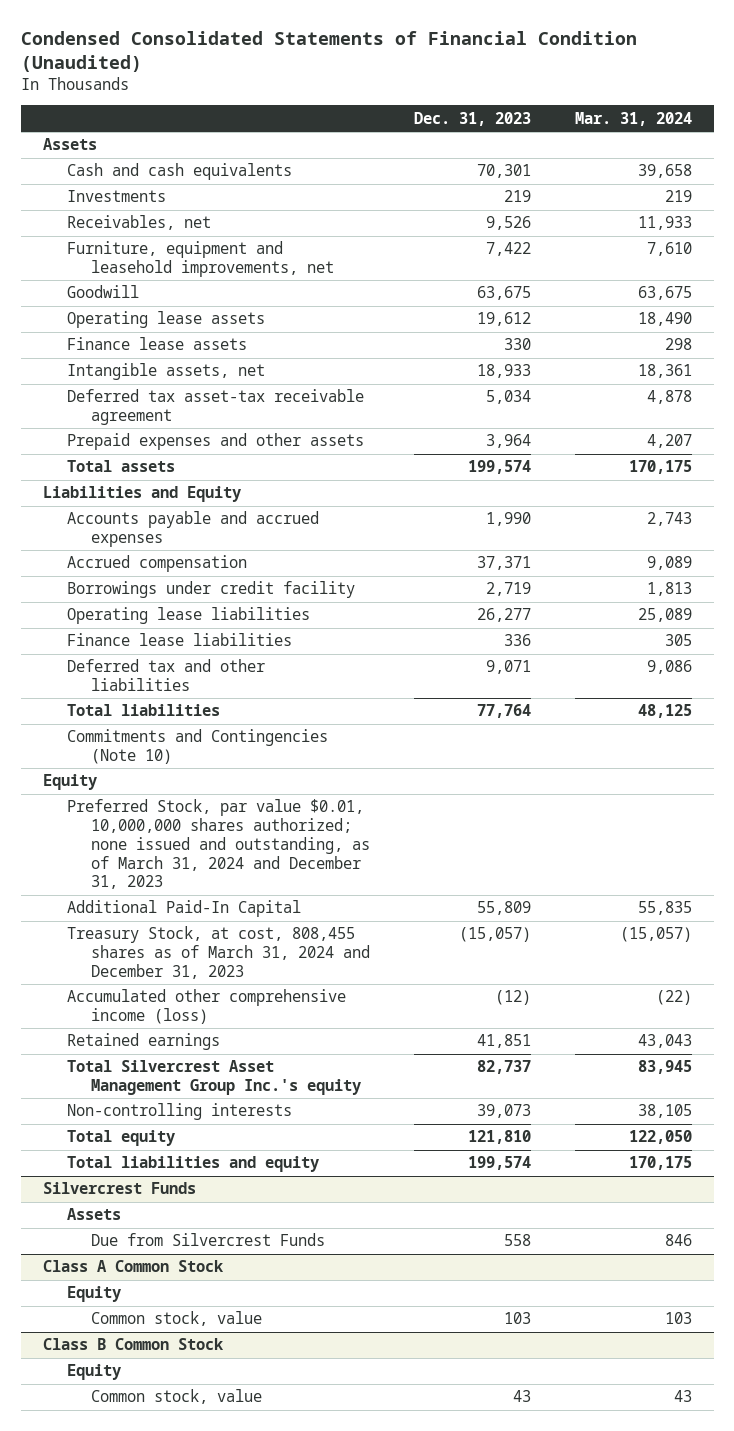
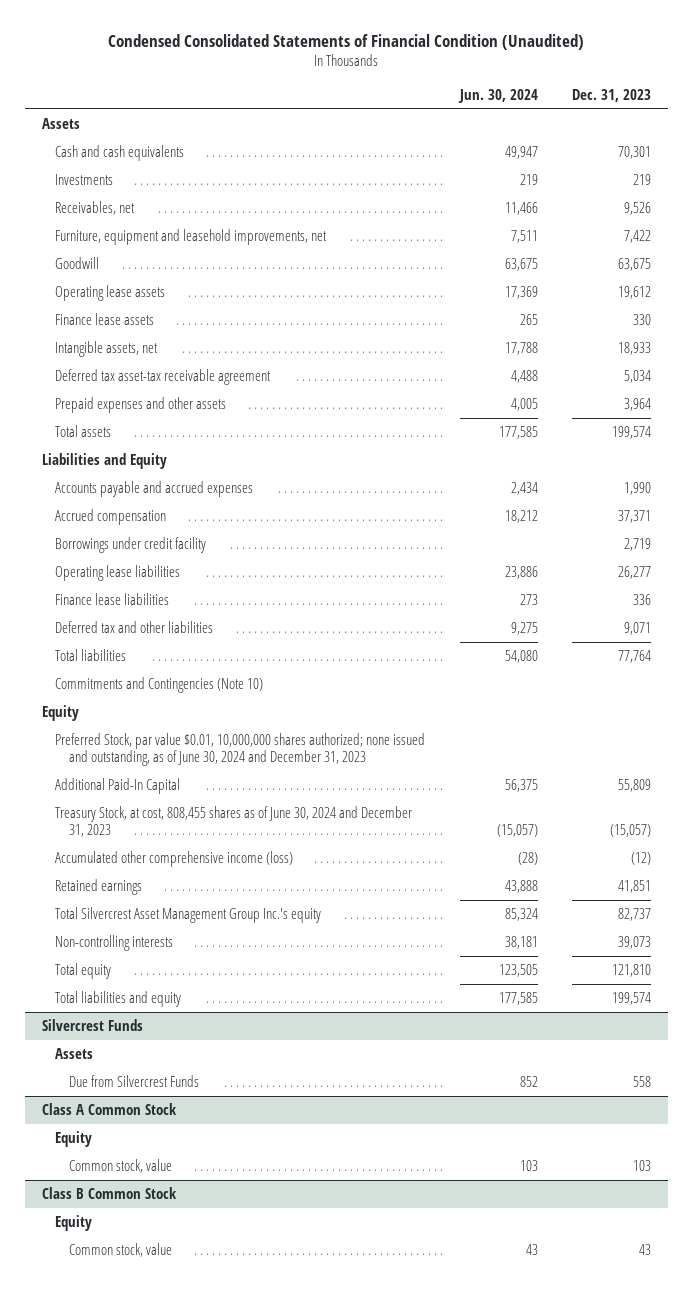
- | Dec. 31, 2023 | Mar. 31, 2024
+ | Jun. 30, 2024 | Dec. 31, 2023
- Preferred Stock, par value $0.01, 10,000,000 shares authorized; none issued and outstanding, as of March 31, 2024 and December 31, 2023
+ Preferred Stock, par value $0.01, 10,000,000 shares authorized; none issued and outstanding, as of June 30, 2024 and December 31, 2023
- Treasury Stock, at cost, 808,455 shares as of March 31, 2024 and December 31, 2023 | (15,057) | (15,057)
+ Treasury Stock, at cost, 808,455 shares as of June 30, 2024 and December 31, 2023 | (15,057) | (15,057)

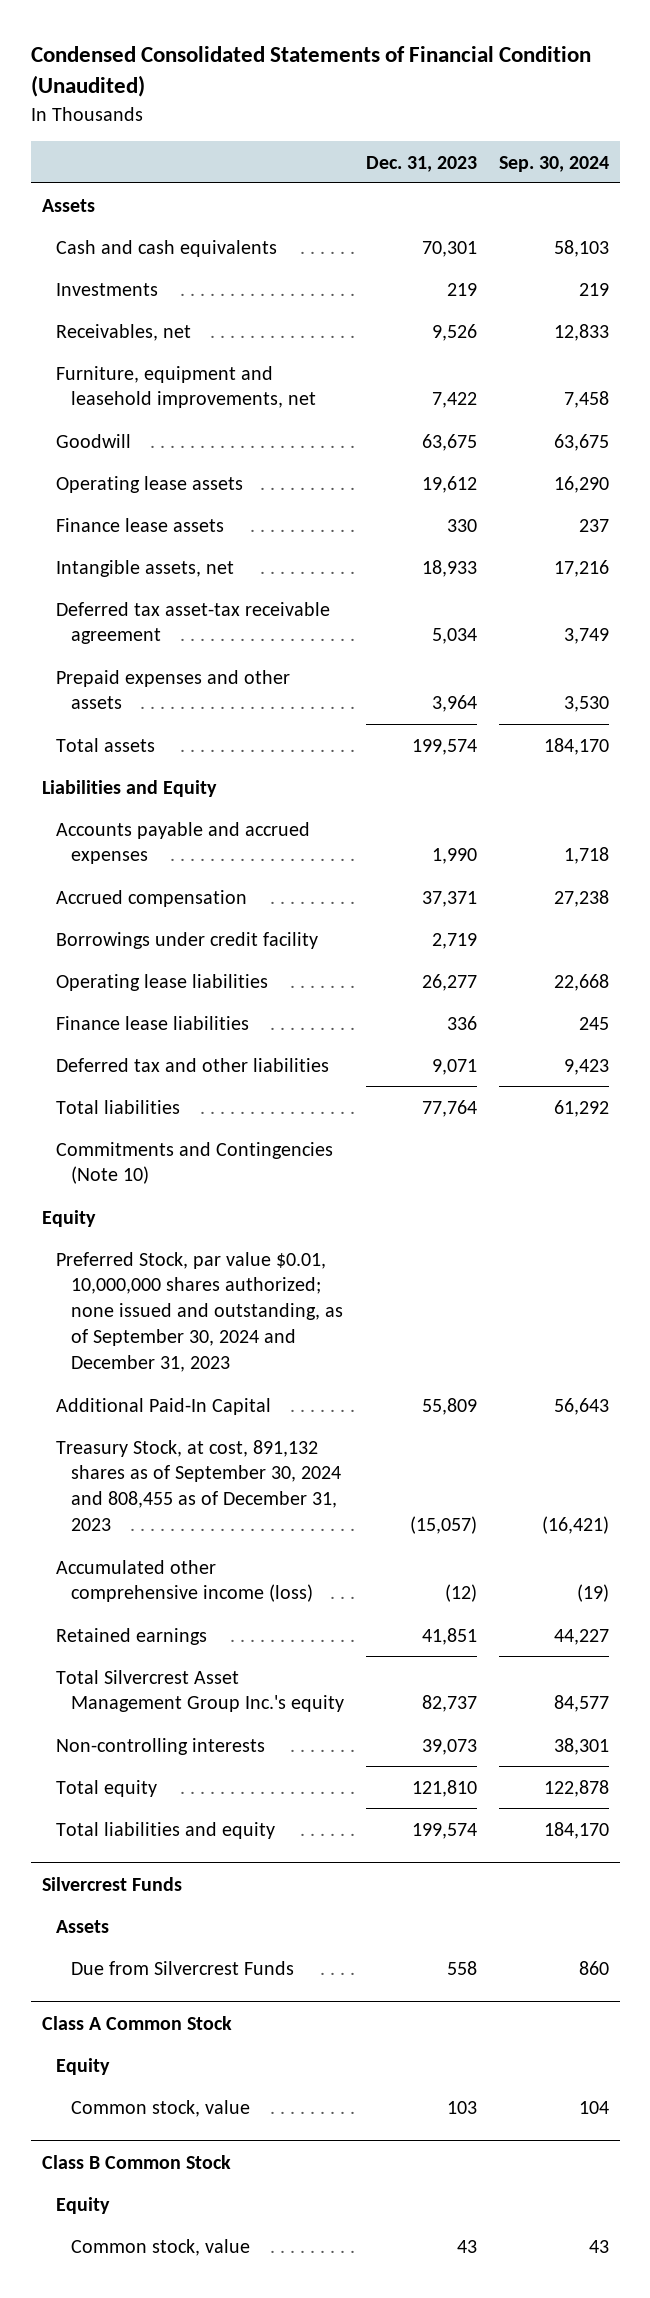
- | Jun. 30, 2024 | Dec. 31, 2023
+ | Dec. 31, 2023 | Sep. 30, 2024
- Preferred Stock, par value $0.01, 10,000,000 shares authorized; none issued and outstanding, as of June 30, 2024 and December 31, 2023
+ Preferred Stock, par value $0.01, 10,000,000 shares authorized; none issued and outstanding, as of September 30, 2024 and December 31, 2023
- Treasury Stock, at cost, 808,455 shares as of June 30, 2024 and December 31, 2023 | (15,057) | (15,057)
+ Treasury Stock, at cost, 891,132 shares as of September 30, 2024 and 808,455 as of December 31, 2023 | (15,057) | (16,421)

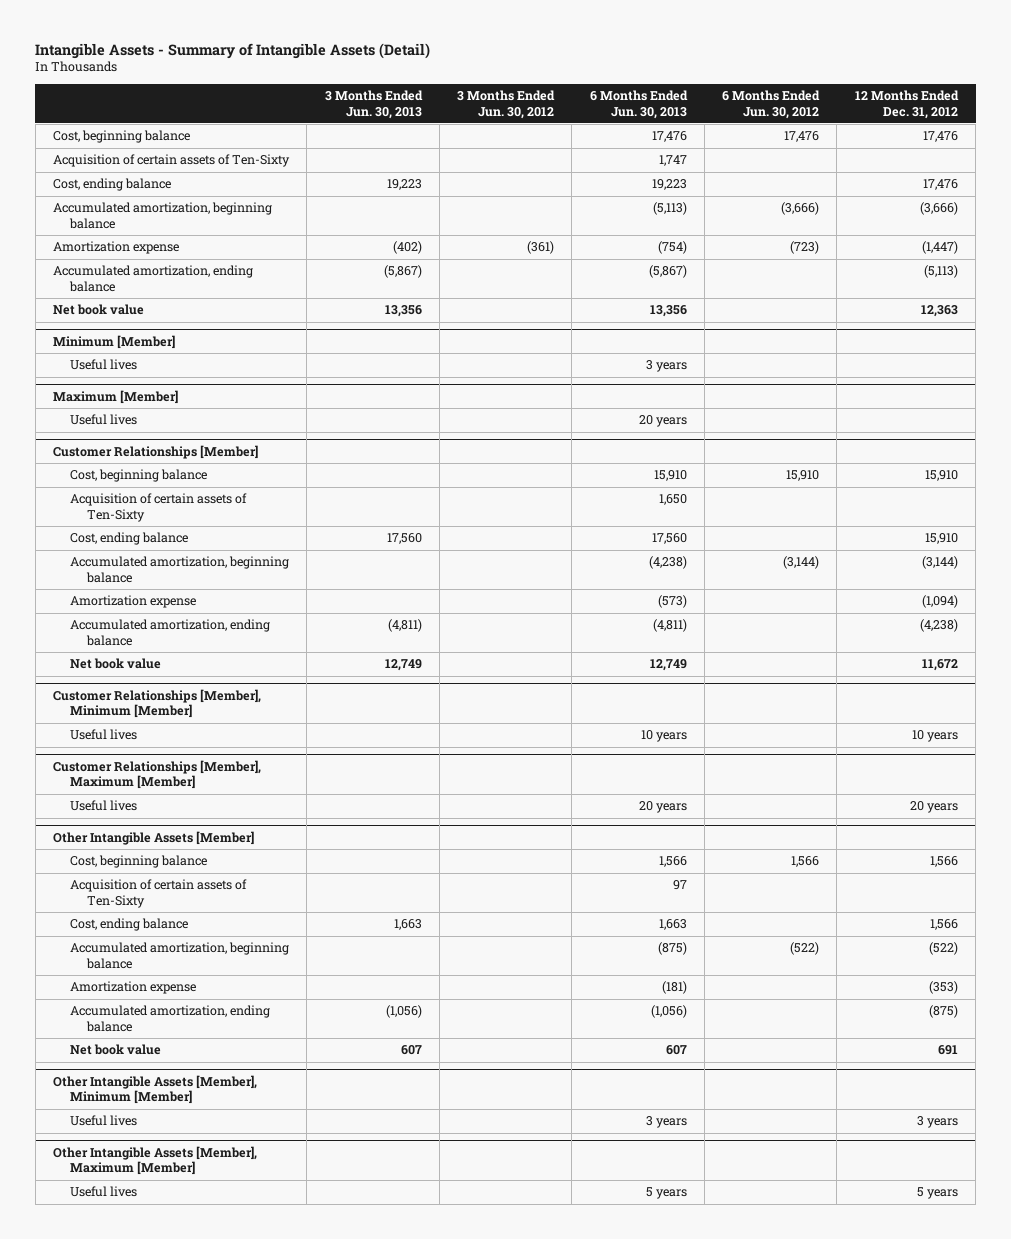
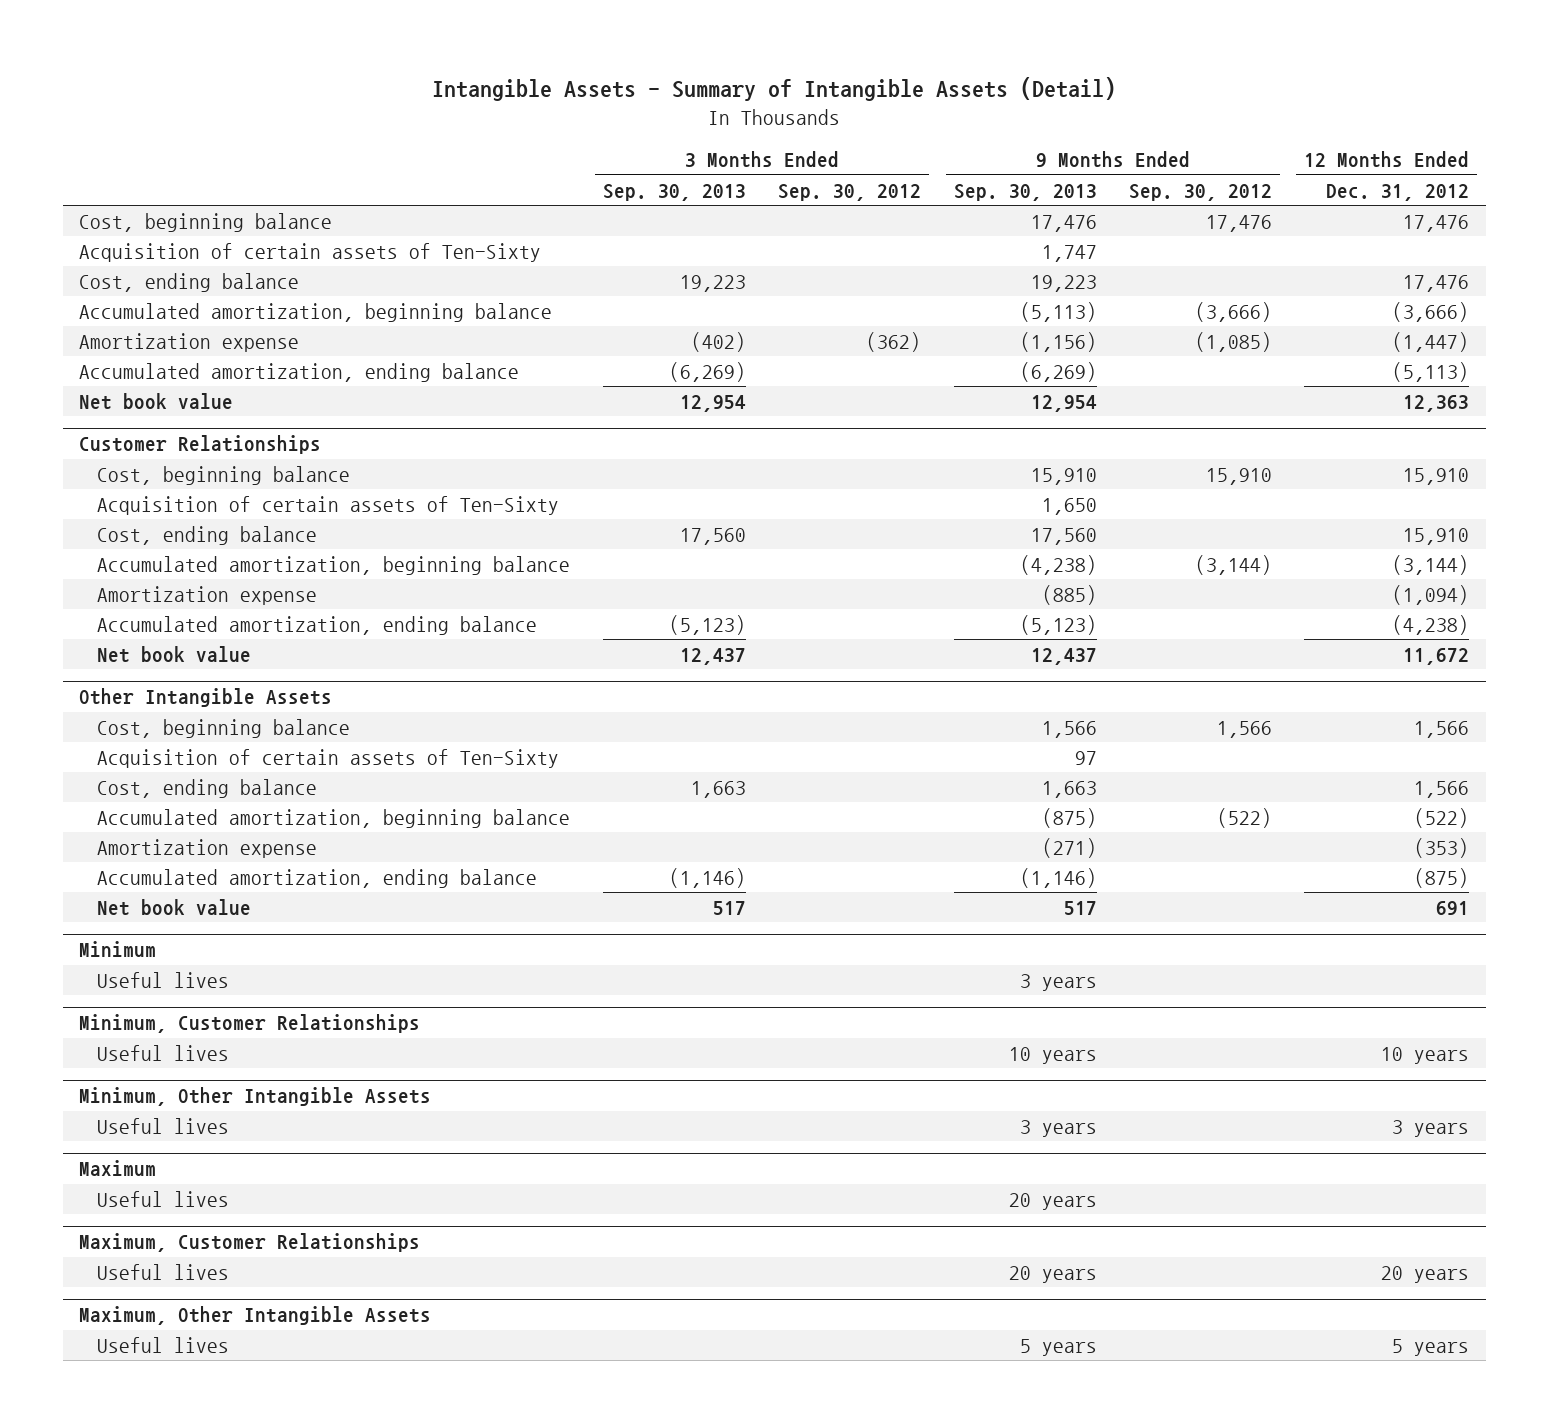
- | 3 Months Ended Jun. 30, 2013 | 3 Months Ended Jun. 30, 2012 | 6 Months Ended Jun. 30, 2013 | 6 Months Ended Jun. 30, 2012 | 12 Months Ended Dec. 31, 2012
+ | 3 Months Ended Sep. 30, 2013 | 3 Months Ended Sep. 30, 2012 | 9 Months Ended Sep. 30, 2013 | 9 Months Ended Sep. 30, 2012 | 12 Months Ended Dec. 31, 2012
- Minimum [Member]
- Useful lives | | | 3 years | |
- Maximum [Member]
- Useful lives | | | 20 years | |
- Customer Relationships [Member]
+ Customer Relationships
- Customer Relationships [Member], Minimum [Member]
- Useful lives | | | 10 years | | 10 years
- Customer Relationships [Member], Maximum [Member]
- Useful lives | | | 20 years | | 20 years
- Other Intangible Assets [Member]
+ Other Intangible Assets
- Other Intangible Assets [Member], Minimum [Member]
+ Minimum
+ Useful lives | | | 3 years | |
+ Minimum, Customer Relationships
+ Useful lives | | | 10 years | | 10 years
+ Minimum, Other Intangible Assets
- Other Intangible Assets [Member], Maximum [Member]
+ Maximum
+ Useful lives | | | 20 years | |
+ Maximum, Customer Relationships
+ Useful lives | | | 20 years | | 20 years
+ Maximum, Other Intangible Assets

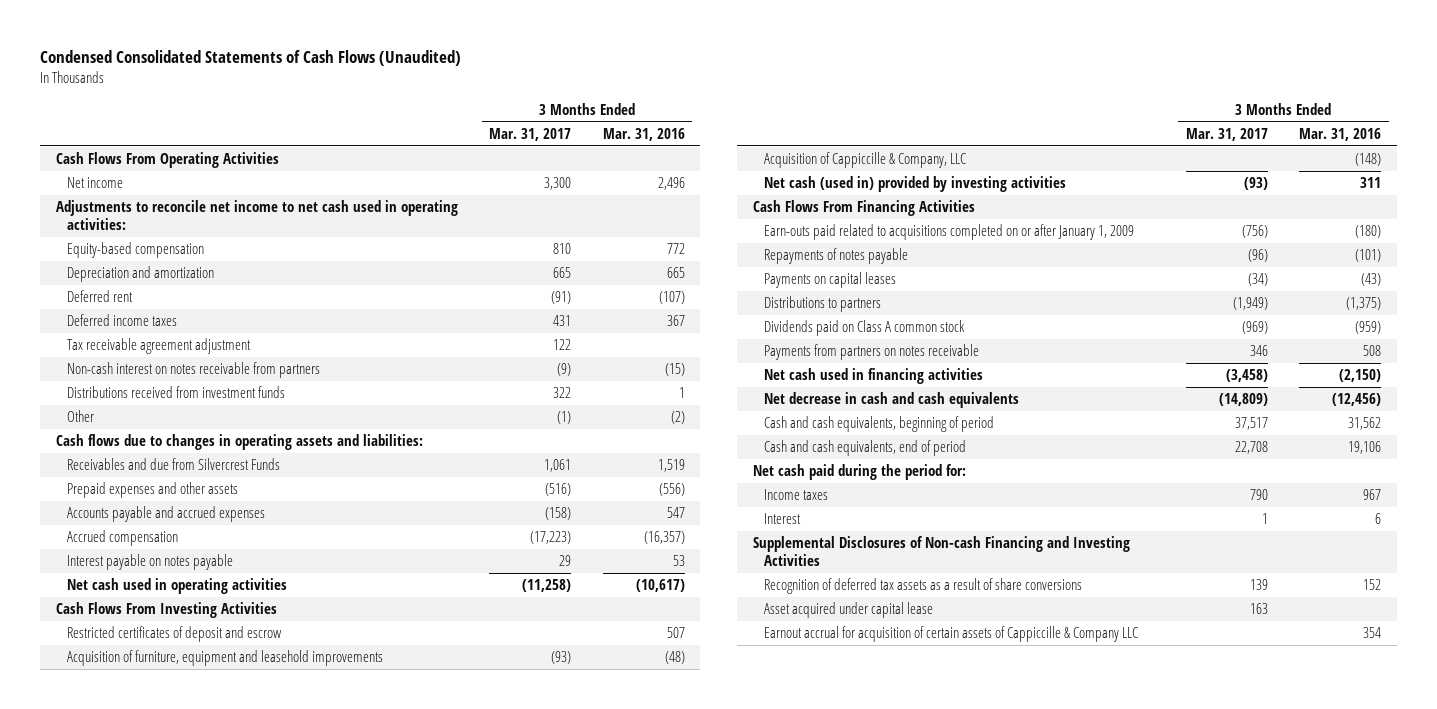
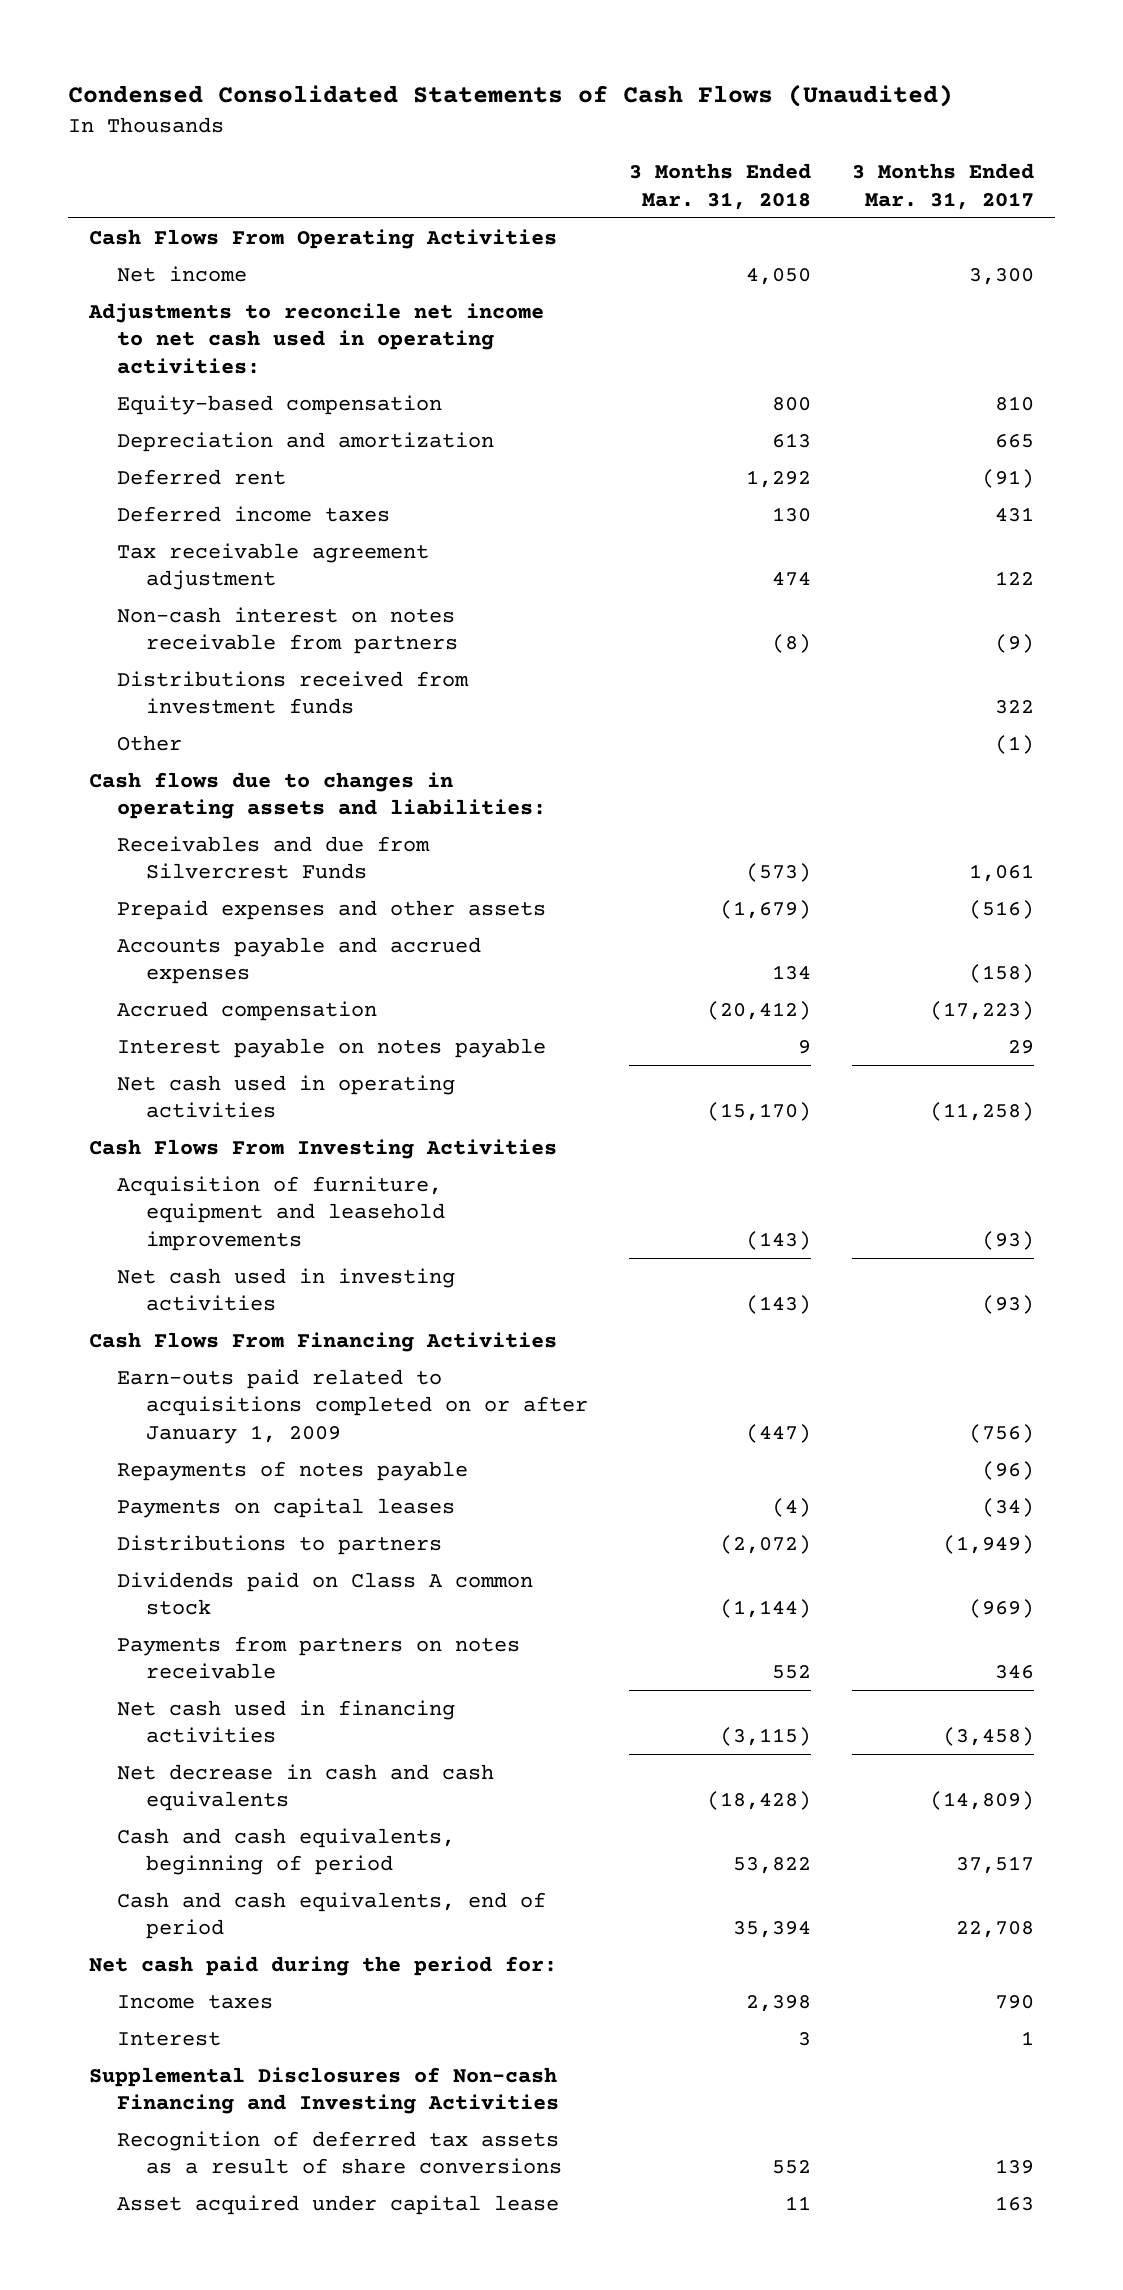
- | 3 Months Ended Mar. 31, 2017 | 3 Months Ended Mar. 31, 2016
+ | 3 Months Ended Mar. 31, 2018 | 3 Months Ended Mar. 31, 2017
- Restricted certificates of deposit and escrow | | 507
- Acquisition of Cappiccille & Company, LLC | | (148)
- Net cash (used in) provided by investing activities | (93) | 311
+ Net cash used in investing activities | (143) | (93)
- Earnout accrual for acquisition of certain assets of Cappiccille & Company LLC | | 354

